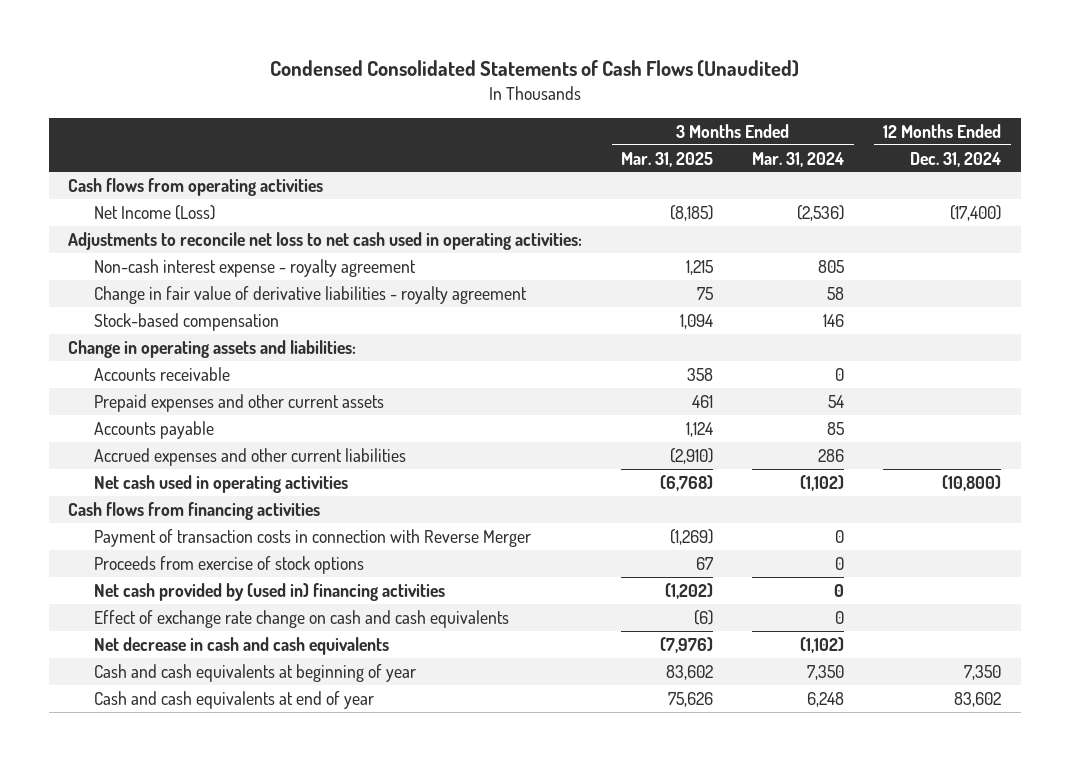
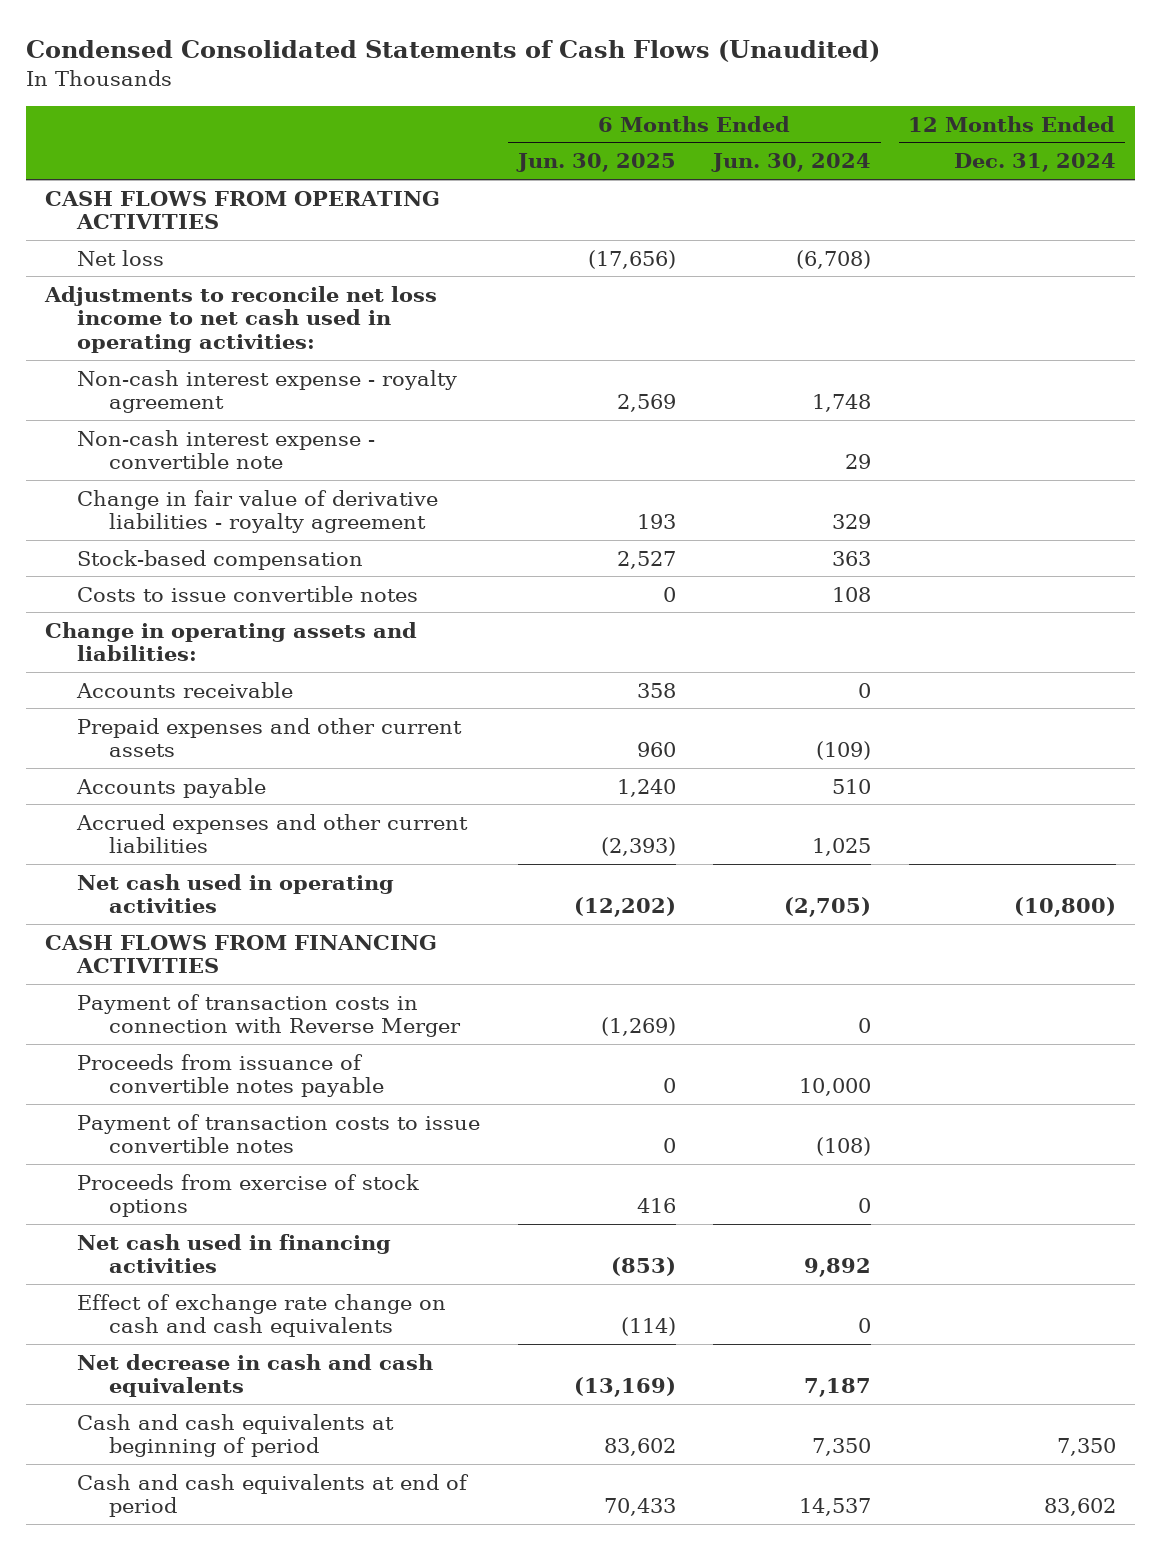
- | 3 Months Ended Mar. 31, 2025 | 3 Months Ended Mar. 31, 2024 | 12 Months Ended Dec. 31, 2024
+ | 6 Months Ended Jun. 30, 2025 | 6 Months Ended Jun. 30, 2024 | 12 Months Ended Dec. 31, 2024
- Cash flows from operating activities
- Net Income (Loss) | (8,185) | (2,536) | (17,400)
- Adjustments to reconcile net loss to net cash used in operating activities:
+ CASH FLOWS FROM OPERATING ACTIVITIES
+ Net loss | (17,656) | (6,708) |
+ Adjustments to reconcile net loss income to net cash used in operating activities:
+ Non-cash interest expense - convertible note | | 29 |
+ Costs to issue convertible notes | 0 | 108 |
- Cash flows from financing activities
+ CASH FLOWS FROM FINANCING ACTIVITIES
+ Proceeds from issuance of convertible notes payable | 0 | 10,000 |
+ Payment of transaction costs to issue convertible notes | 0 | (108) |
- Net cash provided by (used in) financing activities | (1,202) | 0 |
+ Net cash used in financing activities | (853) | 9,892 |
- Cash and cash equivalents at beginning of year | 83,602 | 7,350 | 7,350
- Cash and cash equivalents at end of year | 75,626 | 6,248 | 83,602
+ Cash and cash equivalents at beginning of period | 83,602 | 7,350 | 7,350
+ Cash and cash equivalents at end of period | 70,433 | 14,537 | 83,602

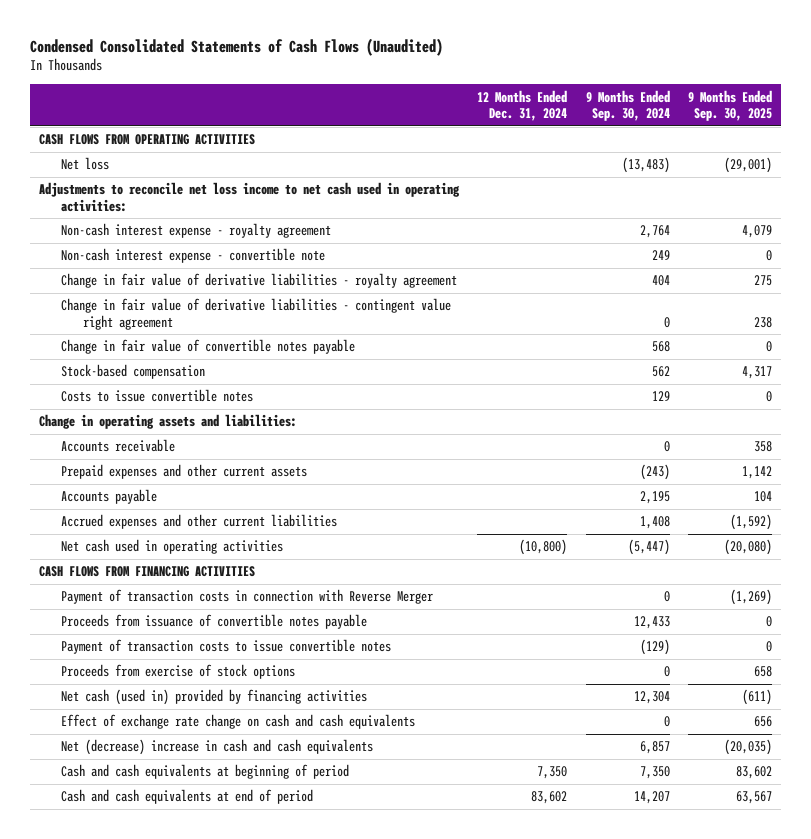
- | 6 Months Ended Jun. 30, 2025 | 6 Months Ended Jun. 30, 2024 | 12 Months Ended Dec. 31, 2024
+ | 12 Months Ended Dec. 31, 2024 | 9 Months Ended Sep. 30, 2024 | 9 Months Ended Sep. 30, 2025
+ Change in fair value of derivative liabilities - contingent value right agreement | | 0 | 238
+ Change in fair value of convertible notes payable | | 568 | 0
- Net cash used in financing activities | (853) | 9,892 |
+ Net cash (used in) provided by financing activities | | 12,304 | (611)
- Net decrease in cash and cash equivalents | (13,169) | 7,187 |
+ Net (decrease) increase in cash and cash equivalents | | 6,857 | (20,035)

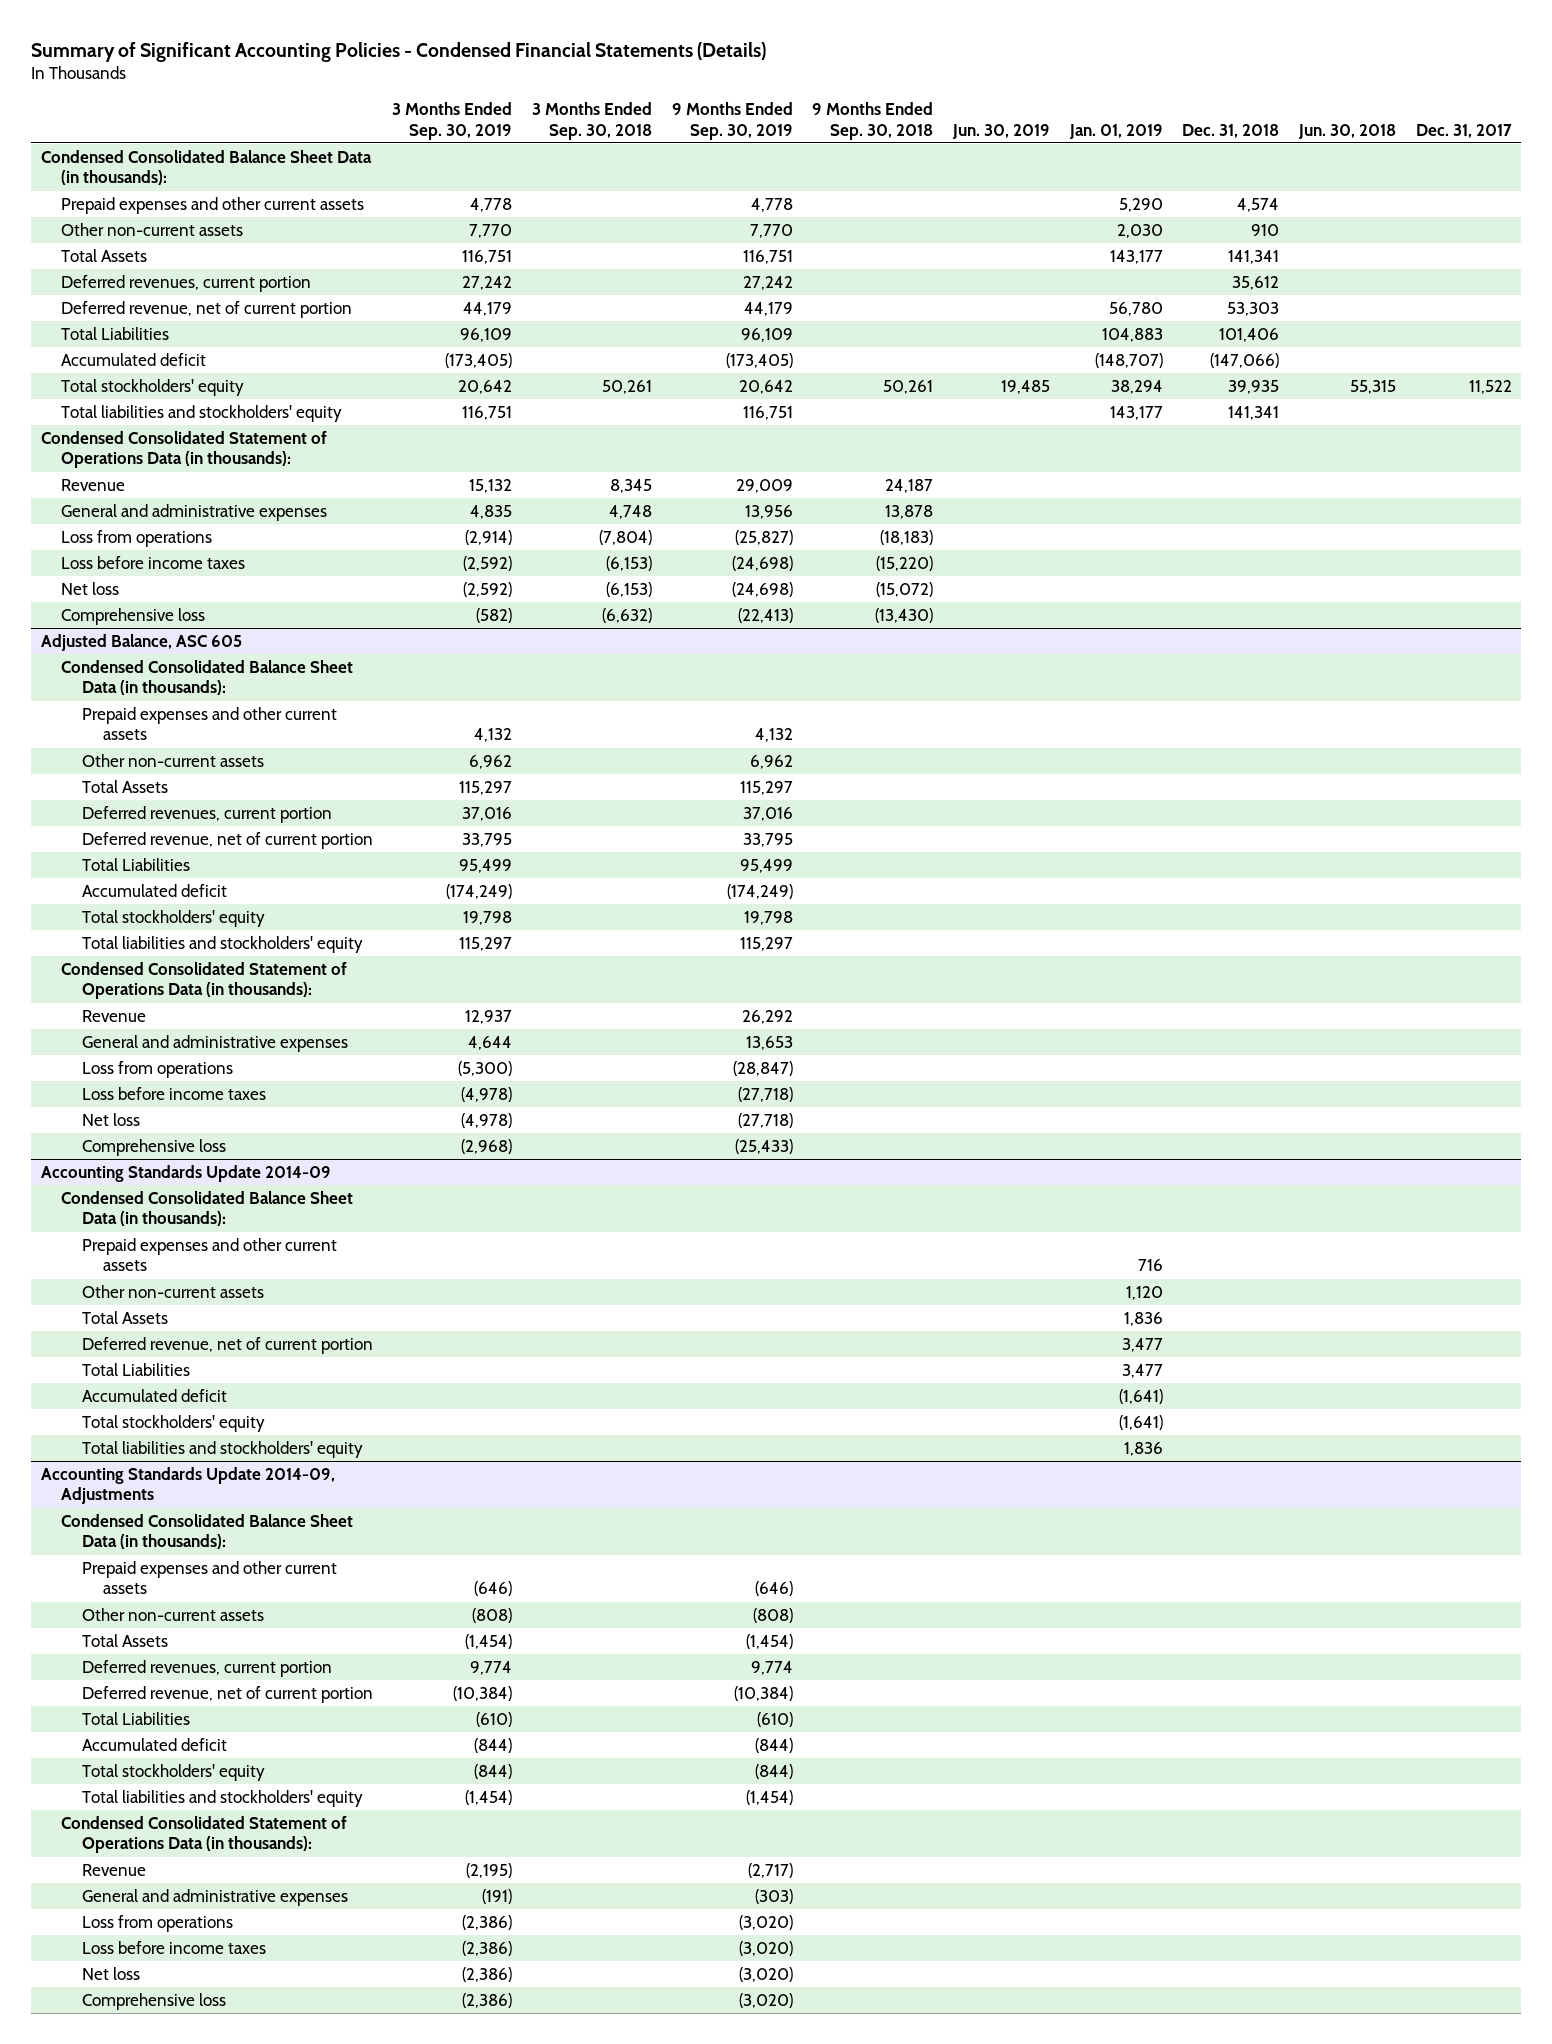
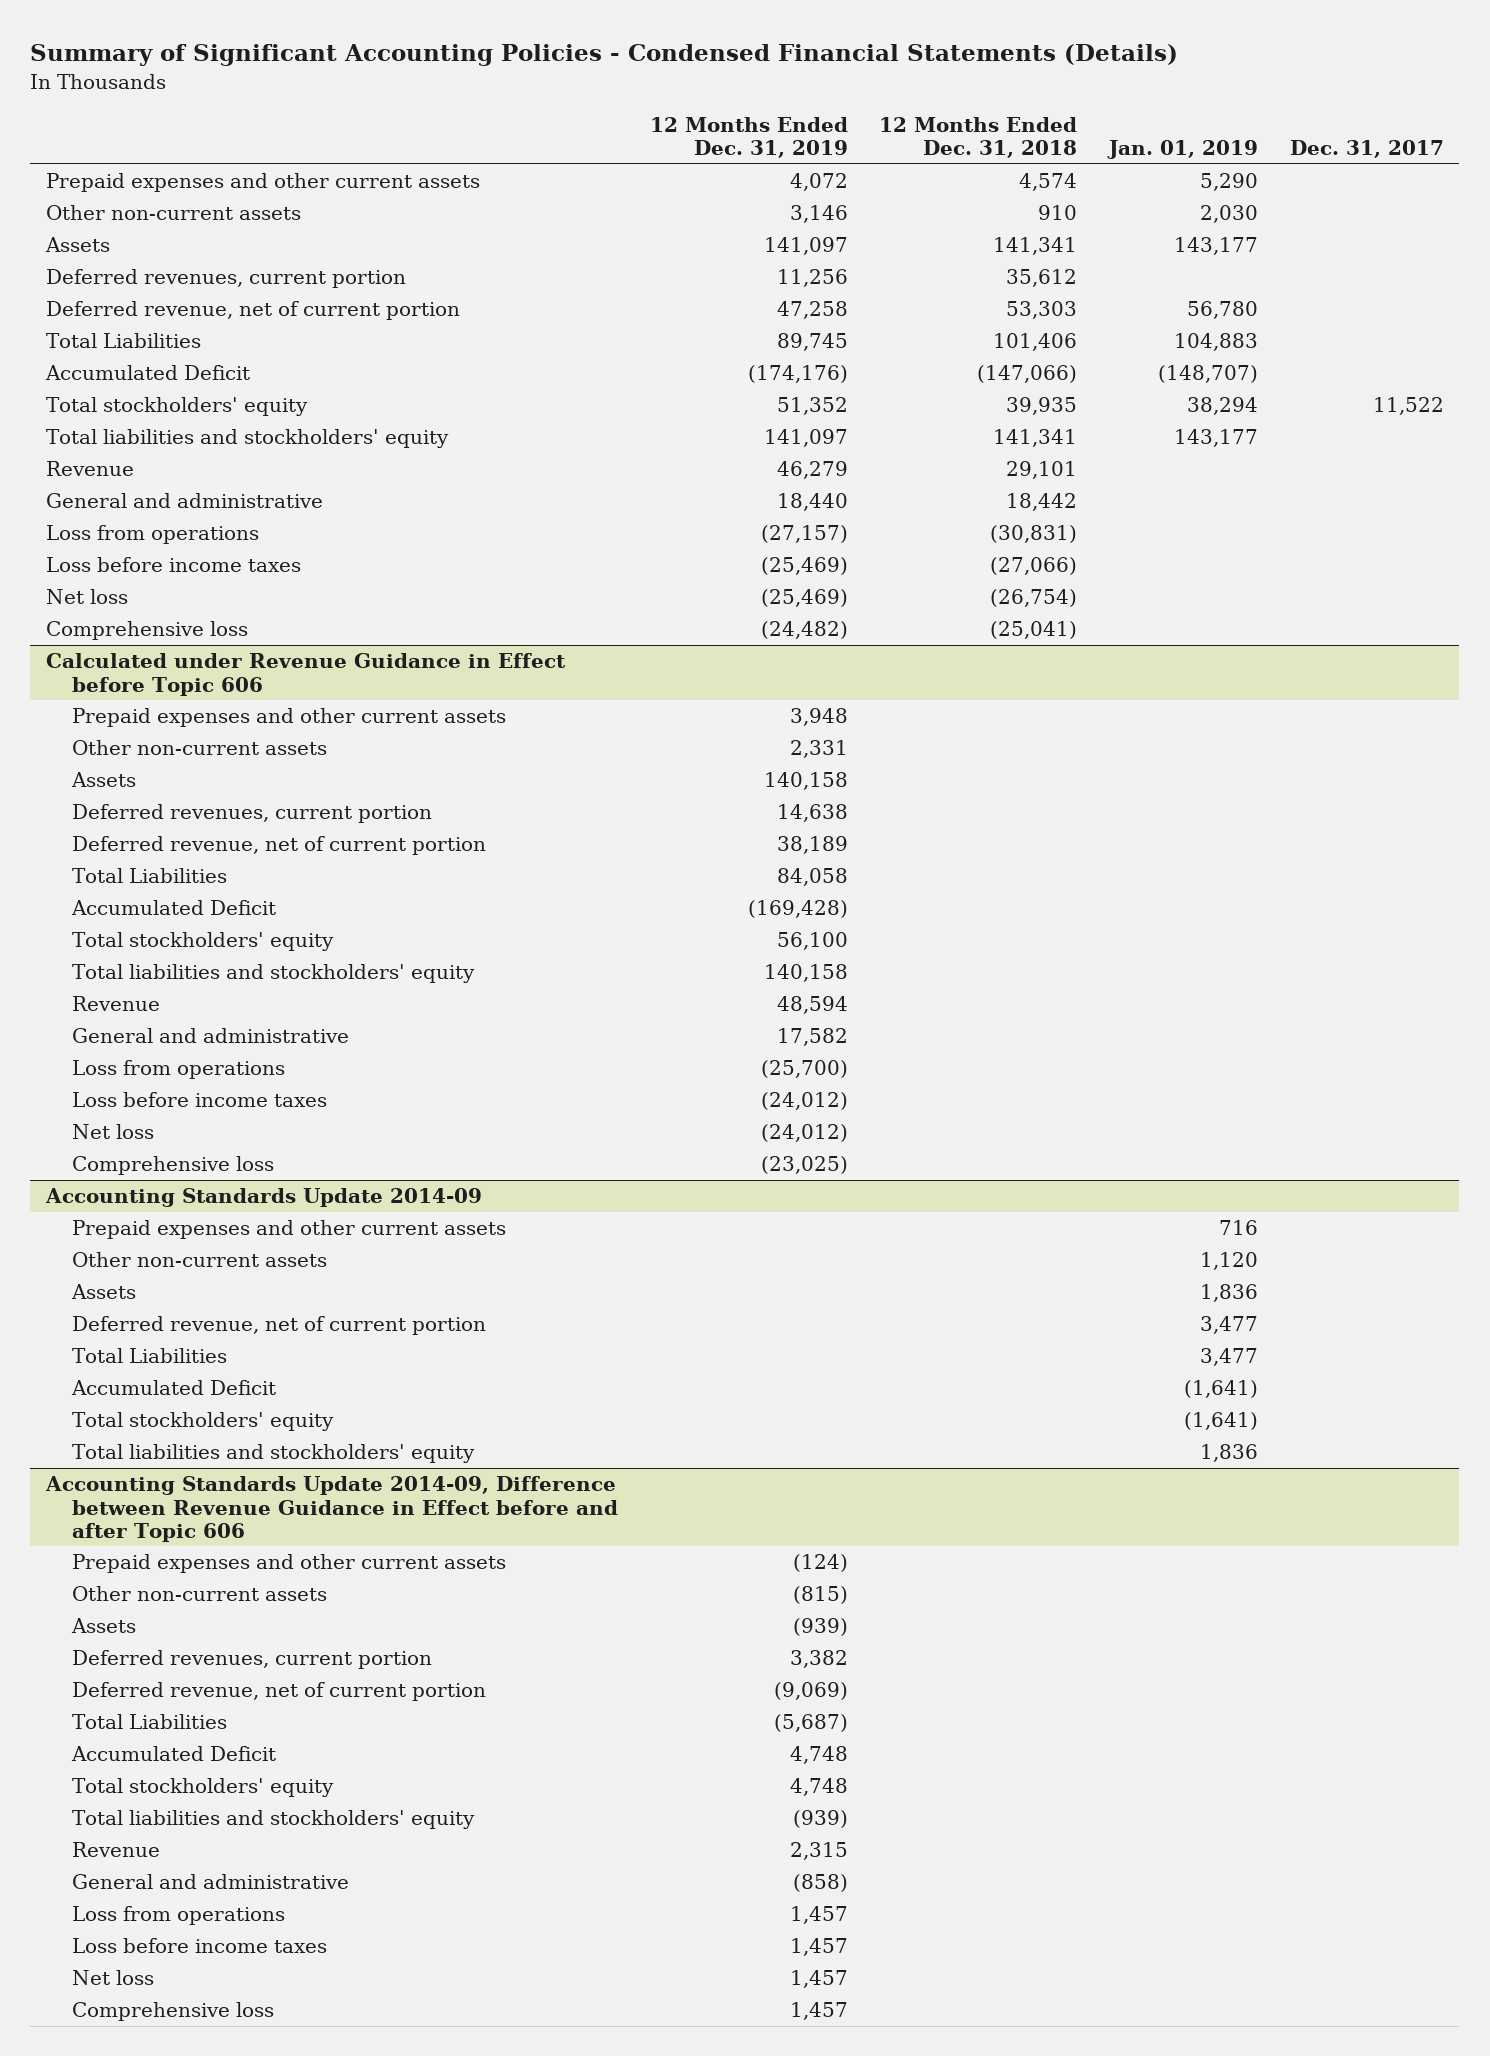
- | 3 Months Ended Sep. 30, 2019 | 3 Months Ended Sep. 30, 2018 | 9 Months Ended Sep. 30, 2019 | 9 Months Ended Sep. 30, 2018 | Jun. 30, 2019 | Jan. 01, 2019 | Dec. 31, 2018 | Jun. 30, 2018 | Dec. 31, 2017
+ | 12 Months Ended Dec. 31, 2019 | 12 Months Ended Dec. 31, 2018 | Jan. 01, 2019 | Dec. 31, 2017
- Condensed Consolidated Balance Sheet Data (in thousands):
- Total Assets | 116,751 | | 116,751 | | | 143,177 | 141,341 | |
+ Assets | 141,097 | 141,341 | 143,177 |
- Accumulated deficit | (173,405) | | (173,405) | | | (148,707) | (147,066) | |
+ Accumulated Deficit | (174,176) | (147,066) | (148,707) |
- Condensed Consolidated Statement of Operations Data (in thousands):
- General and administrative expenses | 4,835 | 4,748 | 13,956 | 13,878 | | | | |
+ General and administrative | 18,440 | 18,442 | |
- Adjusted Balance, ASC 605
- Condensed Consolidated Balance Sheet Data (in thousands):
+ Calculated under Revenue Guidance in Effect before Topic 606
- Total Assets | 115,297 | | 115,297 | | | | | |
+ Assets | 140,158 | | |
- Accumulated deficit | (174,249) | | (174,249) | | | | | |
+ Accumulated Deficit | (169,428) | | |
- Condensed Consolidated Statement of Operations Data (in thousands):
- General and administrative expenses | 4,644 | | 13,653 | | | | | |
+ General and administrative | 17,582 | | |
@ Accounting Standards Update 2014-09
- Condensed Consolidated Balance Sheet Data (in thousands):
- Total Assets | | | | | | 1,836 | | |
+ Assets | | | 1,836 |
- Accumulated deficit | | | | | | (1,641) | | |
+ Accumulated Deficit | | | (1,641) |
- Accounting Standards Update 2014-09, Adjustments
- Condensed Consolidated Balance Sheet Data (in thousands):
- Prepaid expenses and other current assets | (646) | | (646) | | | | | |
- Other non-current assets | (808) | | (808) | | | | | |
- Total Assets | (1,454) | | (1,454) | | | | | |
- Deferred revenues, current portion | 9,774 | | 9,774 | | | | | |
- Deferred revenue, net of current portion | (10,384) | | (10,384) | | | | | |
- Total Liabilities | (610) | | (610) | | | | | |
- Accumulated deficit | (844) | | (844) | | | | | |
- Total stockholders' equity | (844) | | (844) | | | | | |
- Total liabilities and stockholders' equity | (1,454) | | (1,454) | | | | | |
- Condensed Consolidated Statement of Operations Data (in thousands):
- Revenue | (2,195) | | (2,717) | | | | | |
- General and administrative expenses | (191) | | (303) | | | | | |
- Loss from operations | (2,386) | | (3,020) | | | | | |
- Loss before income taxes | (2,386) | | (3,020) | | | | | |
- Net loss | (2,386) | | (3,020) | | | | | |
- Comprehensive loss | (2,386) | | (3,020) | | | | | |
+ Accounting Standards Update 2014-09, Difference between Revenue Guidance in Effect before and after Topic 606
+ Prepaid expenses and other current assets | (124) | | |
+ Other non-current assets | (815) | | |
+ Assets | (939) | | |
+ Deferred revenues, current portion | 3,382 | | |
+ Deferred revenue, net of current portion | (9,069) | | |
+ Total Liabilities | (5,687) | | |
+ Accumulated Deficit | 4,748 | | |
+ Total stockholders' equity | 4,748 | | |
+ Total liabilities and stockholders' equity | (939) | | |
+ Revenue | 2,315 | | |
+ General and administrative | (858) | | |
+ Loss from operations | 1,457 | | |
+ Loss before income taxes | 1,457 | | |
+ Net loss | 1,457 | | |
+ Comprehensive loss | 1,457 | | |

